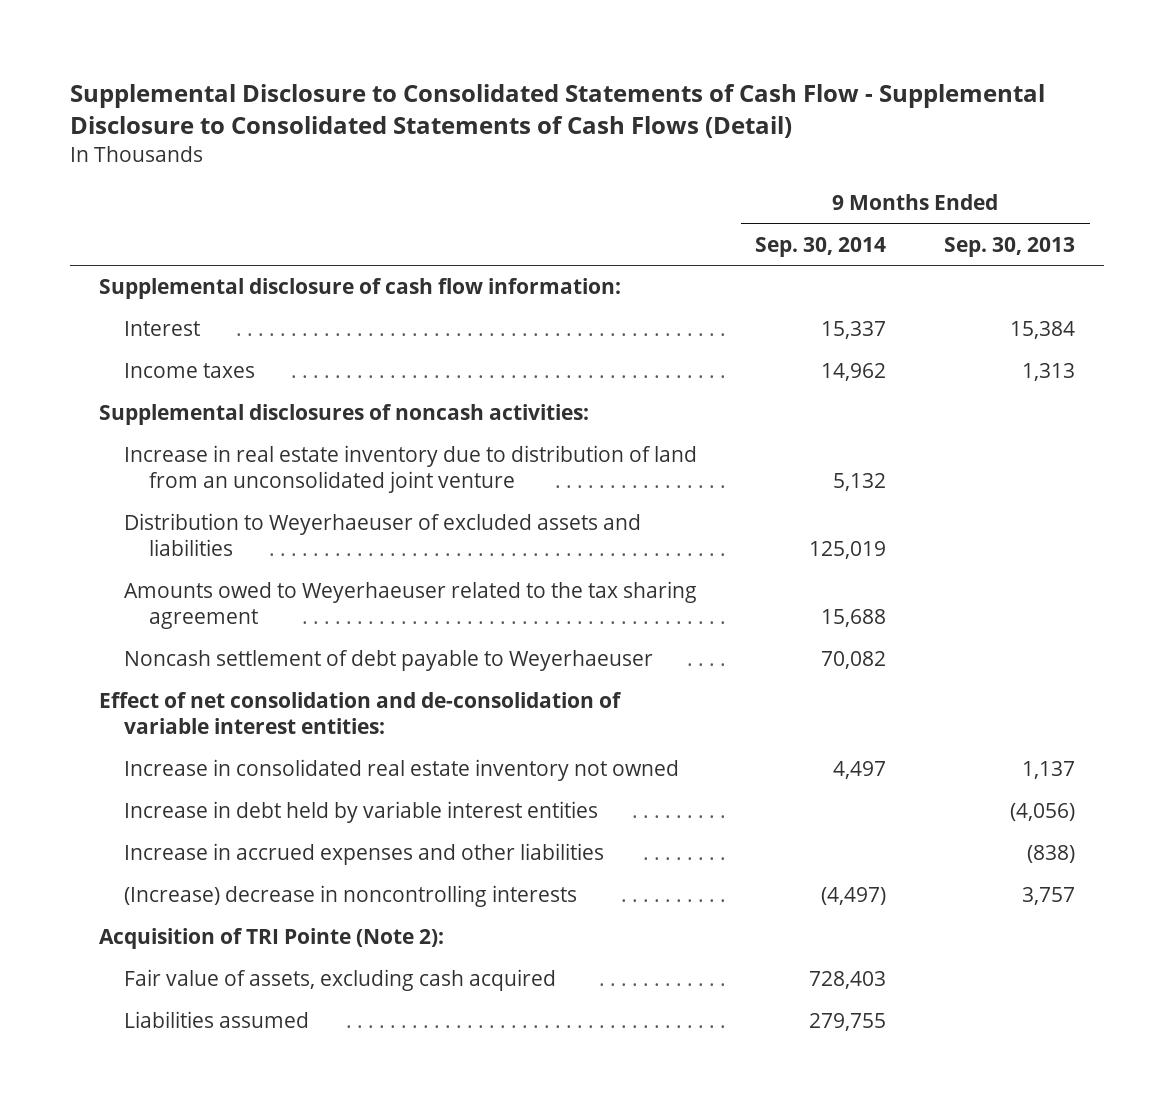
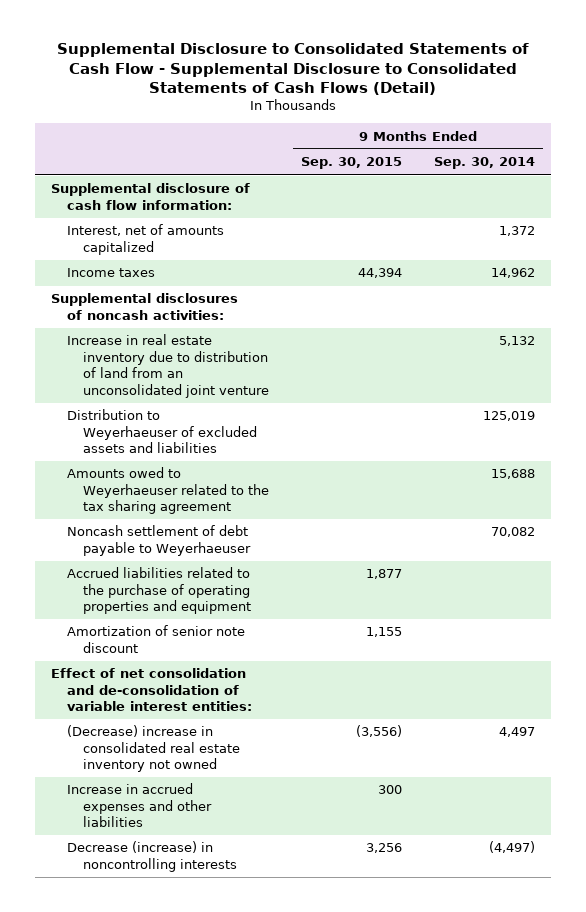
- | 9 Months Ended Sep. 30, 2014 | 9 Months Ended Sep. 30, 2013
+ | 9 Months Ended Sep. 30, 2015 | 9 Months Ended Sep. 30, 2014
- Interest | 15,337 | 15,384
+ Interest, net of amounts capitalized | | 1,372
+ Accrued liabilities related to the purchase of operating properties and equipment | 1,877 |
+ Amortization of senior note discount | 1,155 |
- Increase in consolidated real estate inventory not owned | 4,497 | 1,137
- Increase in debt held by variable interest entities | | (4,056)
+ (Decrease) increase in consolidated real estate inventory not owned | (3,556) | 4,497
- (Increase) decrease in noncontrolling interests | (4,497) | 3,757
- Acquisition of TRI Pointe (Note 2):
- Fair value of assets, excluding cash acquired | 728,403 |
- Liabilities assumed | 279,755 |
+ Decrease (increase) in noncontrolling interests | 3,256 | (4,497)

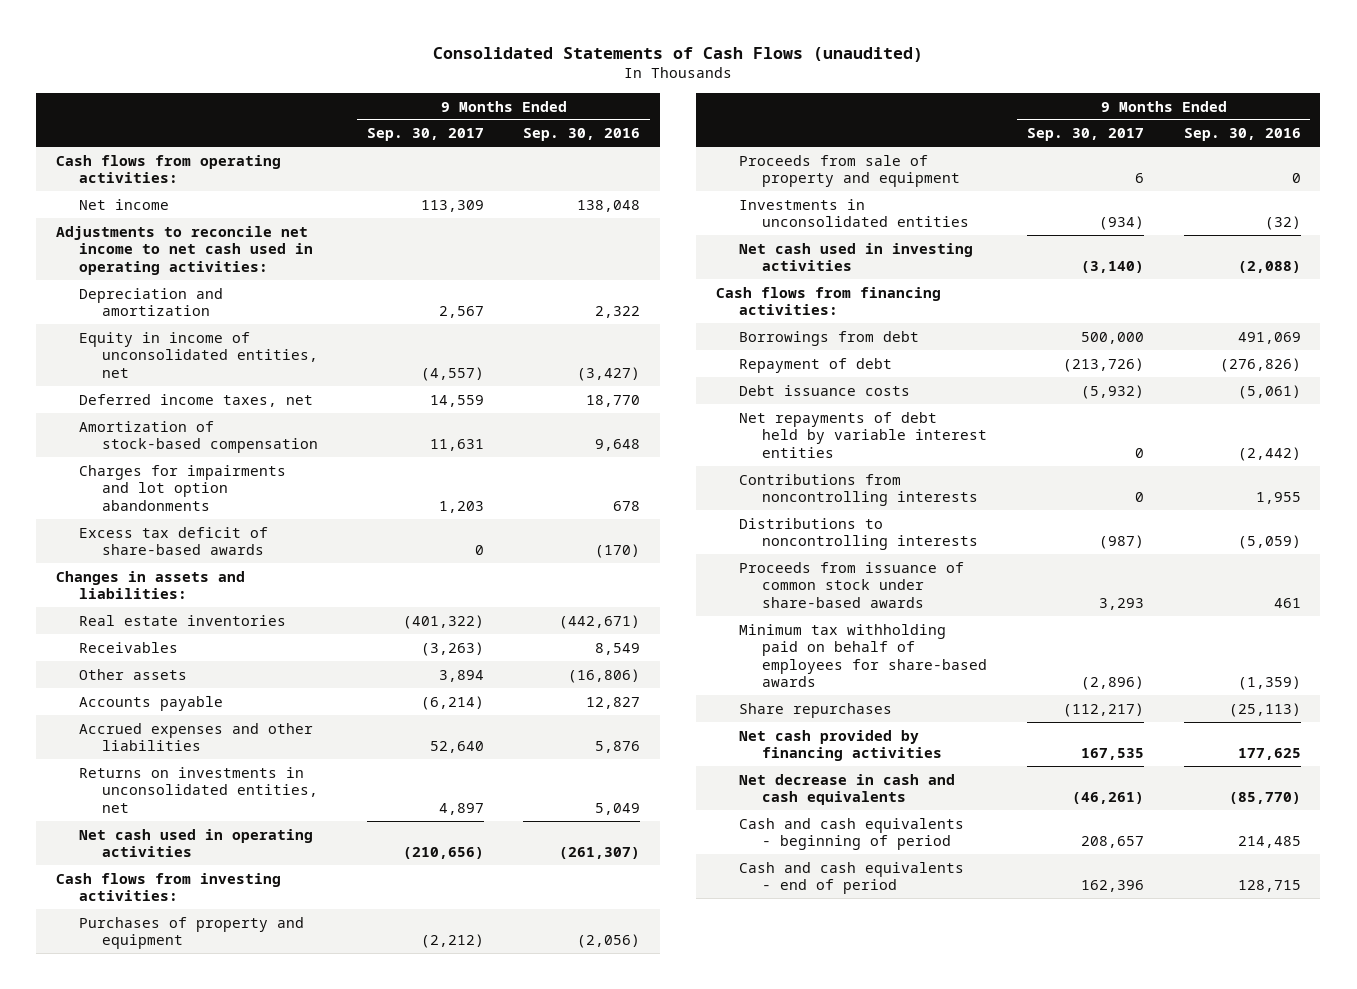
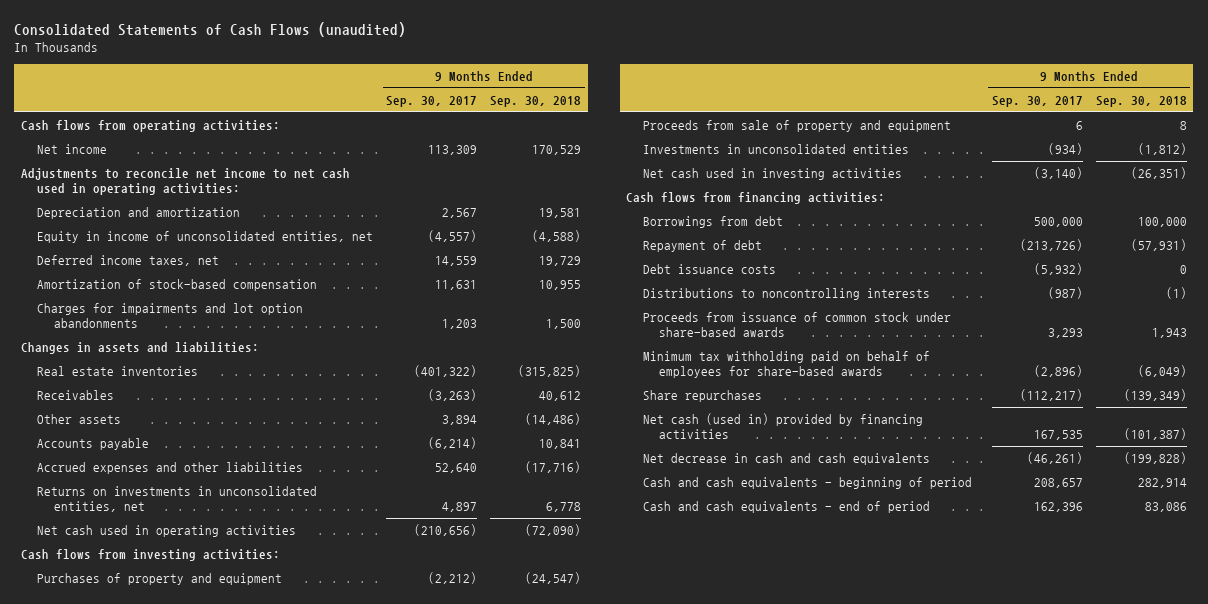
- | 9 Months Ended Sep. 30, 2017 | 9 Months Ended Sep. 30, 2016
+ | 9 Months Ended Sep. 30, 2017 | 9 Months Ended Sep. 30, 2018
- Excess tax deficit of share-based awards | 0 | (170)
- Net repayments of debt held by variable interest entities | 0 | (2,442)
- Contributions from noncontrolling interests | 0 | 1,955
- Net cash provided by financing activities | 167,535 | 177,625
+ Net cash (used in) provided by financing activities | 167,535 | (101,387)

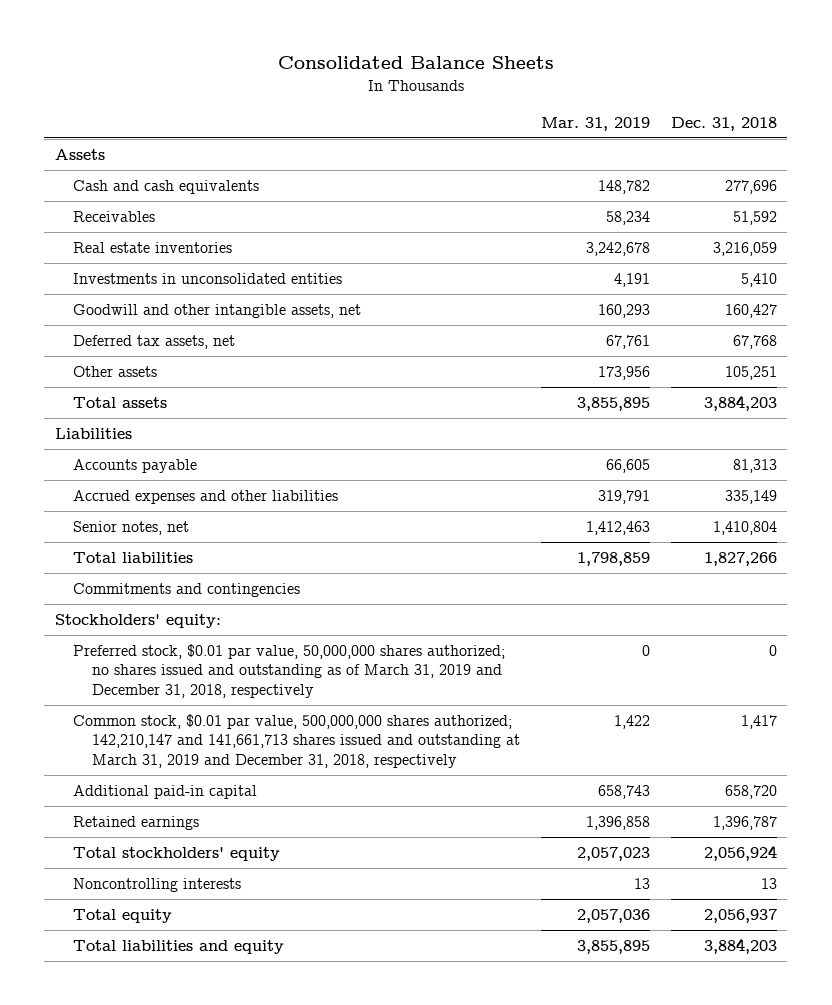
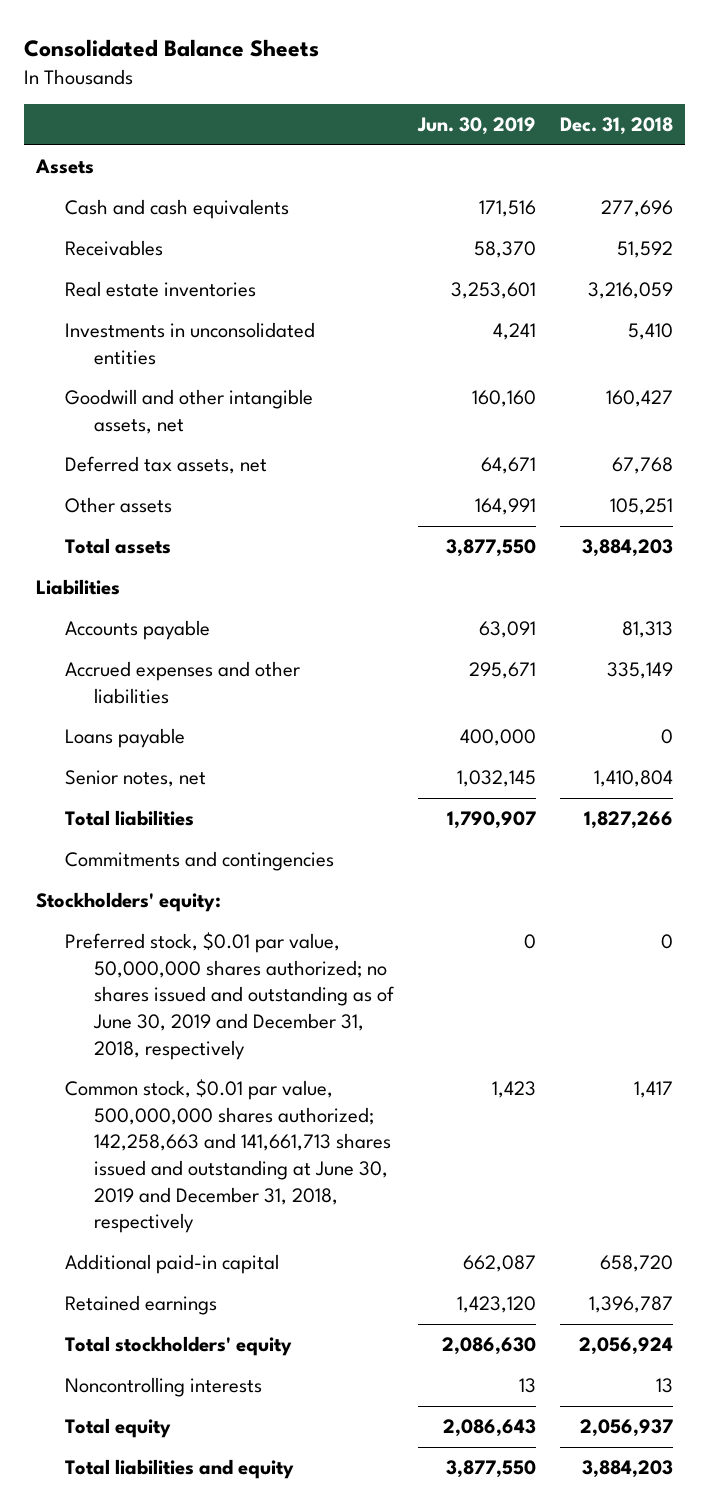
- | Mar. 31, 2019 | Dec. 31, 2018
+ | Jun. 30, 2019 | Dec. 31, 2018
+ Loans payable | 400,000 | 0
- Preferred stock, $0.01 par value, 50,000,000 shares authorized; no shares issued and outstanding as of March 31, 2019 and December 31, 2018, respectively | 0 | 0
- Common stock, $0.01 par value, 500,000,000 shares authorized; 142,210,147 and 141,661,713 shares issued and outstanding at March 31, 2019 and December 31, 2018, respectively | 1,422 | 1,417
+ Preferred stock, $0.01 par value, 50,000,000 shares authorized; no shares issued and outstanding as of June 30, 2019 and December 31, 2018, respectively | 0 | 0
+ Common stock, $0.01 par value, 500,000,000 shares authorized; 142,258,663 and 141,661,713 shares issued and outstanding at June 30, 2019 and December 31, 2018, respectively | 1,423 | 1,417

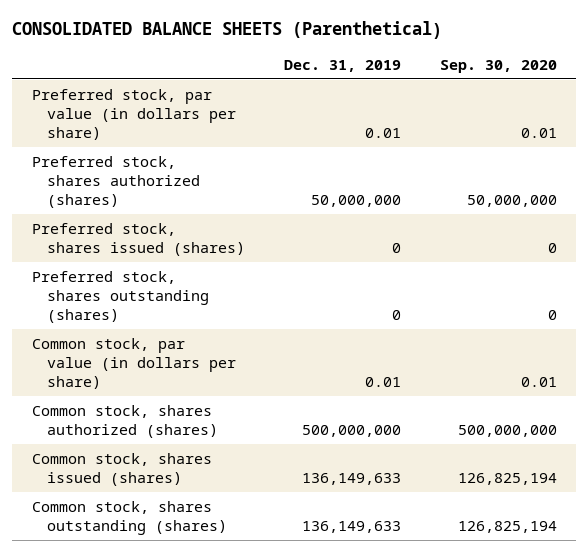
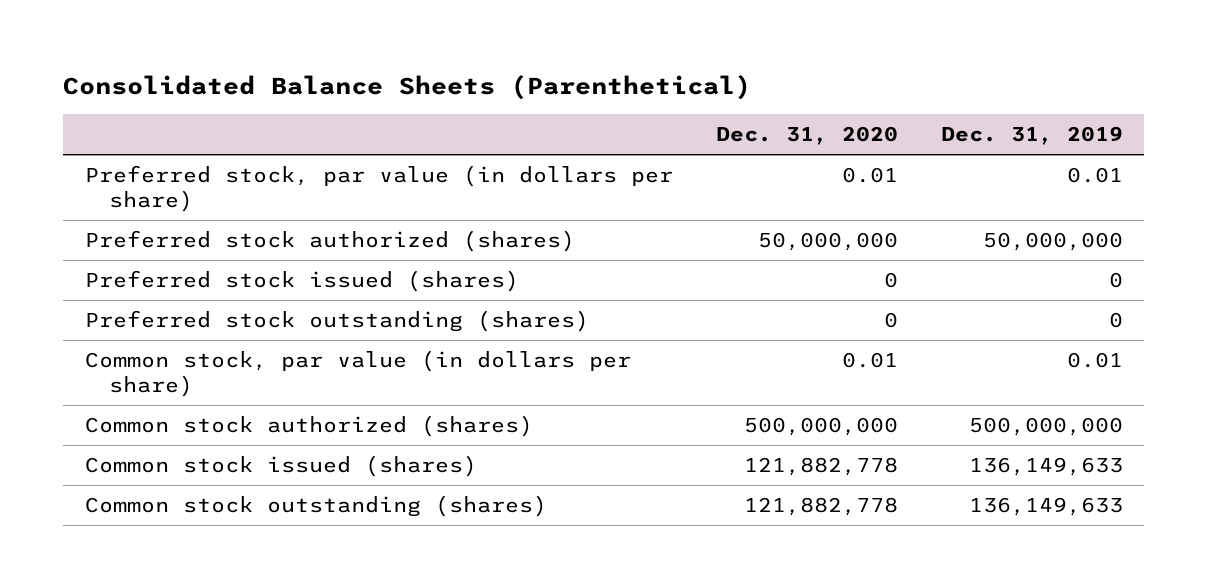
- CONSOLIDATED BALANCE SHEETS (Parenthetical)
+ Consolidated Balance Sheets (Parenthetical)
- | Dec. 31, 2019 | Sep. 30, 2020
+ | Dec. 31, 2020 | Dec. 31, 2019
- Preferred stock, shares authorized (shares) | 50,000,000 | 50,000,000
- Preferred stock, shares issued (shares) | 0 | 0
- Preferred stock, shares outstanding (shares) | 0 | 0
+ Preferred stock authorized (shares) | 50,000,000 | 50,000,000
+ Preferred stock issued (shares) | 0 | 0
+ Preferred stock outstanding (shares) | 0 | 0
- Common stock, shares authorized (shares) | 500,000,000 | 500,000,000
- Common stock, shares issued (shares) | 136,149,633 | 126,825,194
- Common stock, shares outstanding (shares) | 136,149,633 | 126,825,194
+ Common stock authorized (shares) | 500,000,000 | 500,000,000
+ Common stock issued (shares) | 121,882,778 | 136,149,633
+ Common stock outstanding (shares) | 121,882,778 | 136,149,633

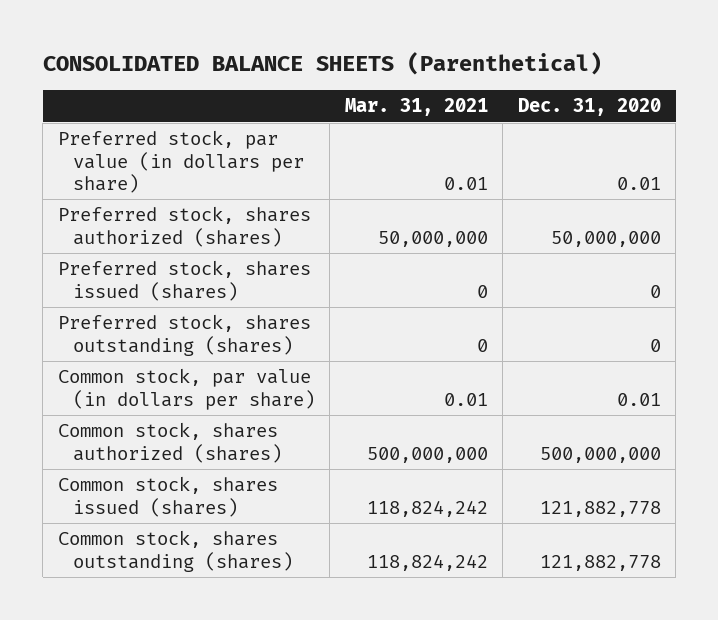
- Consolidated Balance Sheets (Parenthetical)
+ CONSOLIDATED BALANCE SHEETS (Parenthetical)
- | Dec. 31, 2020 | Dec. 31, 2019
+ | Mar. 31, 2021 | Dec. 31, 2020
- Preferred stock authorized (shares) | 50,000,000 | 50,000,000
- Preferred stock issued (shares) | 0 | 0
- Preferred stock outstanding (shares) | 0 | 0
+ Preferred stock, shares authorized (shares) | 50,000,000 | 50,000,000
+ Preferred stock, shares issued (shares) | 0 | 0
+ Preferred stock, shares outstanding (shares) | 0 | 0
- Common stock authorized (shares) | 500,000,000 | 500,000,000
- Common stock issued (shares) | 121,882,778 | 136,149,633
- Common stock outstanding (shares) | 121,882,778 | 136,149,633
+ Common stock, shares authorized (shares) | 500,000,000 | 500,000,000
+ Common stock, shares issued (shares) | 118,824,242 | 121,882,778
+ Common stock, shares outstanding (shares) | 118,824,242 | 121,882,778

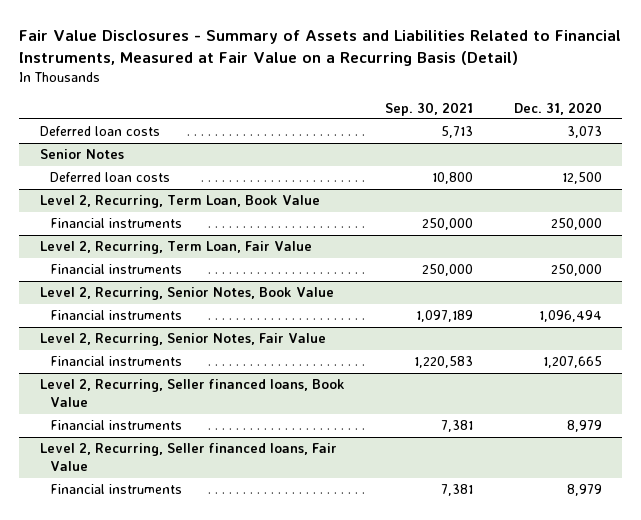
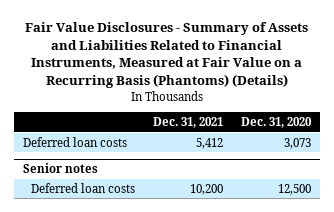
- Fair Value Disclosures - Summary of Assets and Liabilities Related to Financial Instruments, Measured at Fair Value on a Recurring Basis (Detail)
+ Fair Value Disclosures - Summary of Assets and Liabilities Related to Financial Instruments, Measured at Fair Value on a Recurring Basis (Phantoms) (Details)
- | Sep. 30, 2021 | Dec. 31, 2020
+ | Dec. 31, 2021 | Dec. 31, 2020
- Senior Notes
+ Senior notes
- Level 2, Recurring, Term Loan, Book Value
- Financial instruments | 250,000 | 250,000
- Level 2, Recurring, Term Loan, Fair Value
- Financial instruments | 250,000 | 250,000
- Level 2, Recurring, Senior Notes, Book Value
- Financial instruments | 1,097,189 | 1,096,494
- Level 2, Recurring, Senior Notes, Fair Value
- Financial instruments | 1,220,583 | 1,207,665
- Level 2, Recurring, Seller financed loans, Book Value
- Financial instruments | 7,381 | 8,979
- Level 2, Recurring, Seller financed loans, Fair Value
- Financial instruments | 7,381 | 8,979

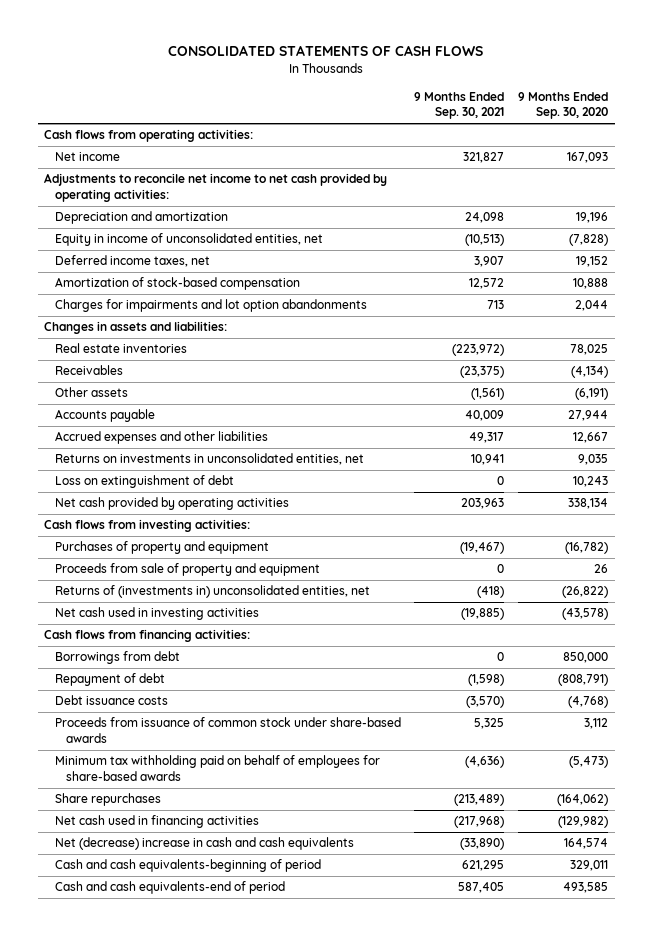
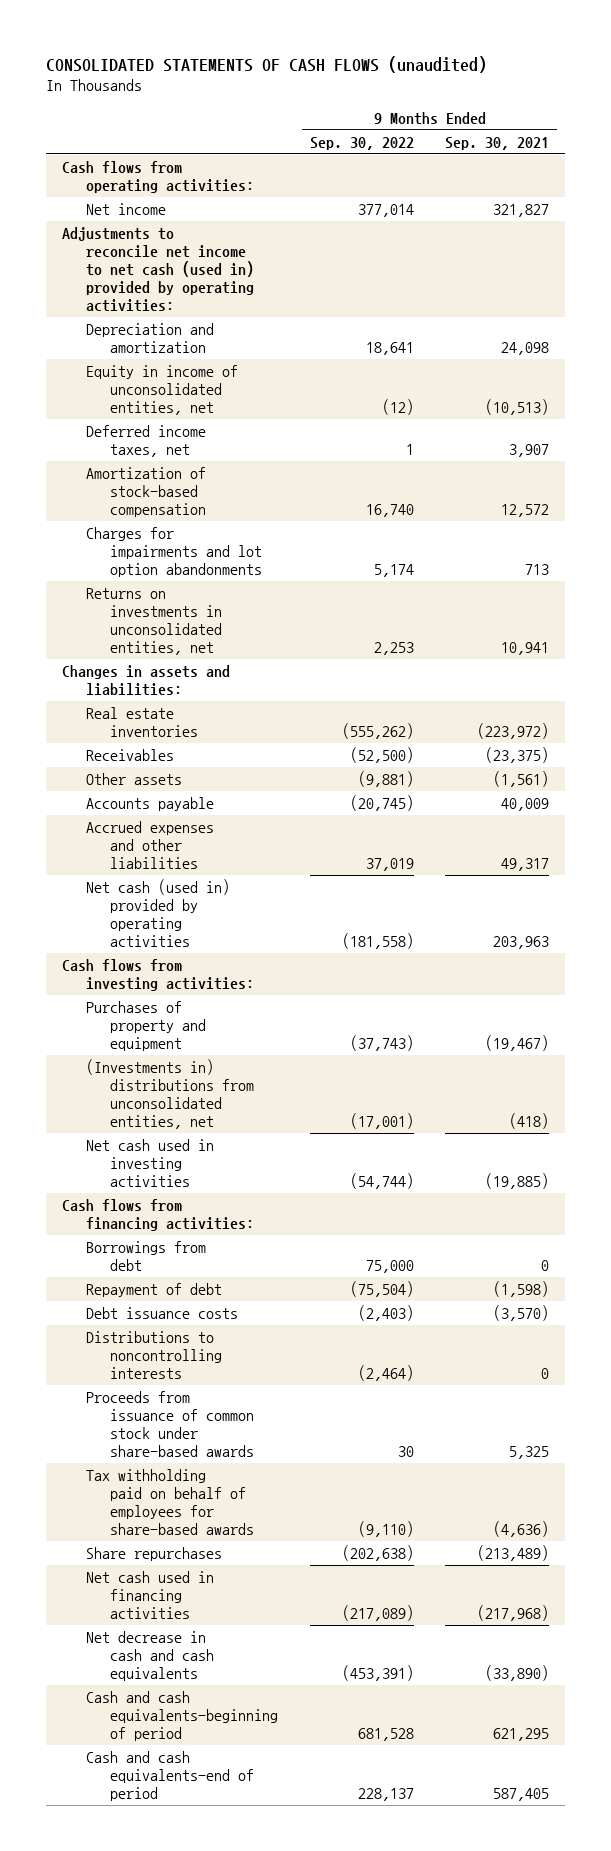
- CONSOLIDATED STATEMENTS OF CASH FLOWS
+ CONSOLIDATED STATEMENTS OF CASH FLOWS (unaudited)
- | 9 Months Ended Sep. 30, 2021 | 9 Months Ended Sep. 30, 2020
+ | 9 Months Ended Sep. 30, 2022 | 9 Months Ended Sep. 30, 2021
- Adjustments to reconcile net income to net cash provided by operating activities:
+ Adjustments to reconcile net income to net cash (used in) provided by operating activities:
moved up: Returns on investments in unconsolidated entities, net | 2,253 | 10,941
- Loss on extinguishment of debt | 0 | 10,243
- Net cash provided by operating activities | 203,963 | 338,134
+ Net cash (used in) provided by operating activities | (181,558) | 203,963
- Proceeds from sale of property and equipment | 0 | 26
- Returns of (investments in) unconsolidated entities, net | (418) | (26,822)
+ (Investments in) distributions from unconsolidated entities, net | (17,001) | (418)
+ Distributions to noncontrolling interests | (2,464) | 0
- Minimum tax withholding paid on behalf of employees for share-based awards | (4,636) | (5,473)
+ Tax withholding paid on behalf of employees for share-based awards | (9,110) | (4,636)
- Net (decrease) increase in cash and cash equivalents | (33,890) | 164,574
+ Net decrease in cash and cash equivalents | (453,391) | (33,890)

